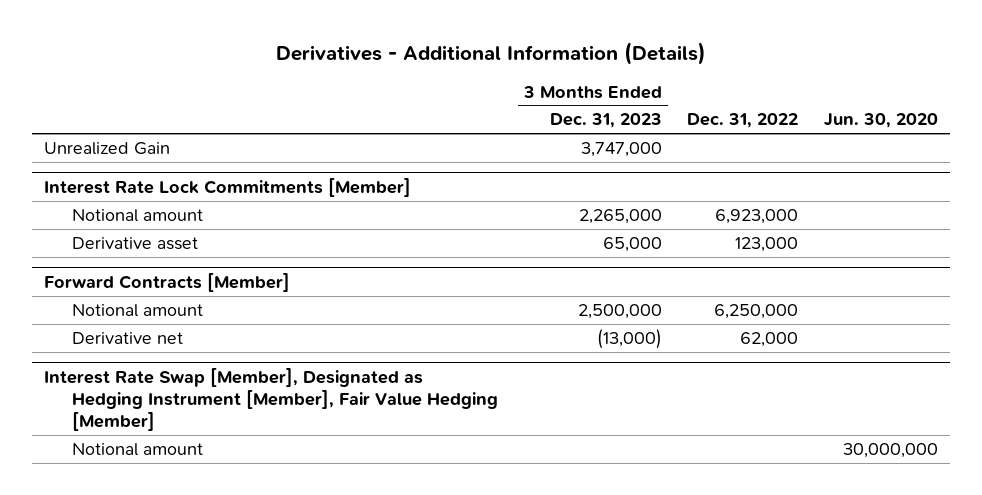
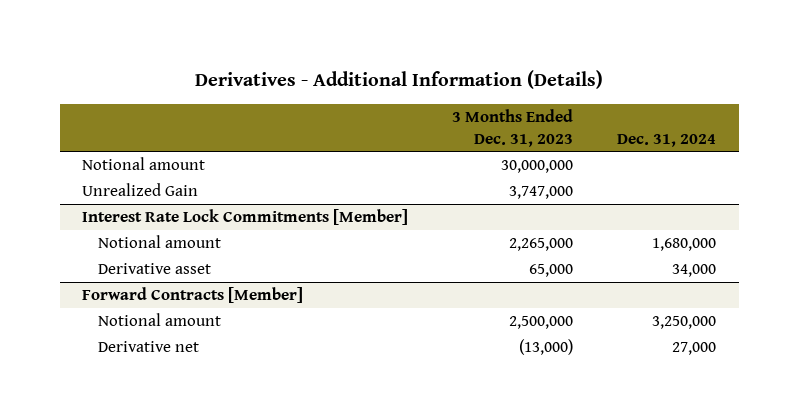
- | 3 Months Ended Dec. 31, 2023 | Dec. 31, 2022 | Jun. 30, 2020
+ | 3 Months Ended Dec. 31, 2023 | Dec. 31, 2024
+ Notional amount | 30,000,000 |
- Interest Rate Swap [Member], Designated as Hedging Instrument [Member], Fair Value Hedging [Member]
- Notional amount | | | 30,000,000

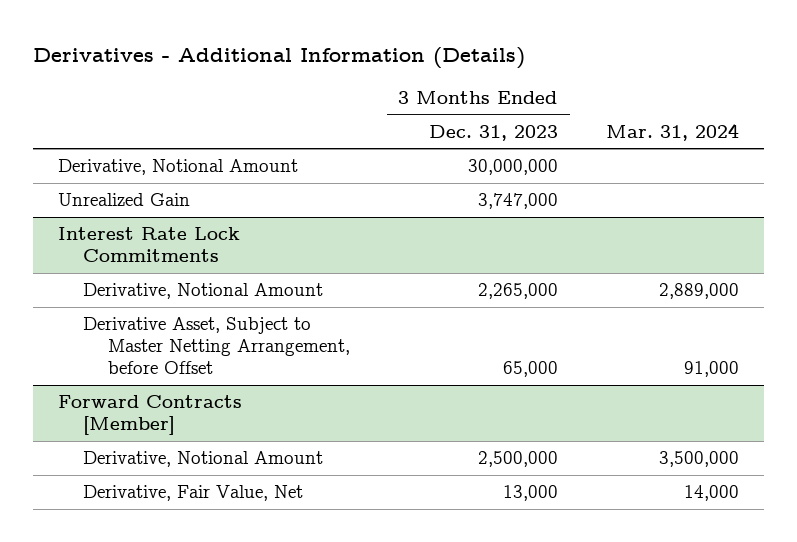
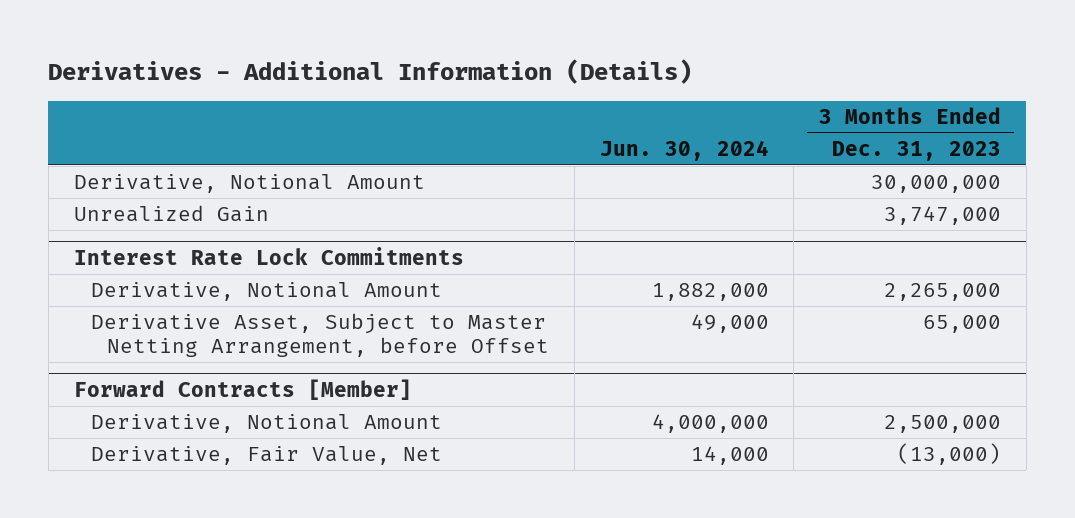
- | 3 Months Ended Dec. 31, 2023 | Mar. 31, 2024
+ | Jun. 30, 2024 | 3 Months Ended Dec. 31, 2023
@ Forward Contracts [Member]
- Derivative, Fair Value, Net | 13,000 | 14,000
+ Derivative, Fair Value, Net | 14,000 | (13,000)

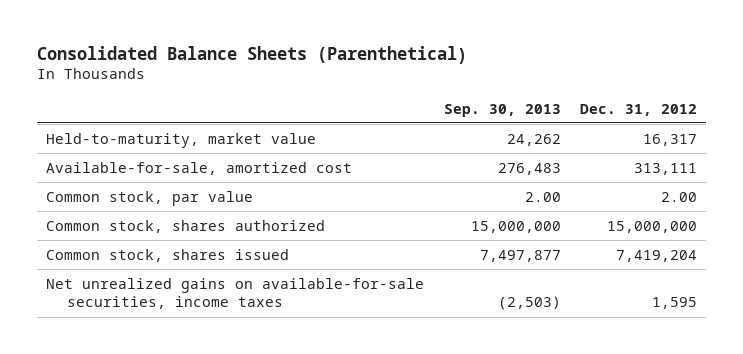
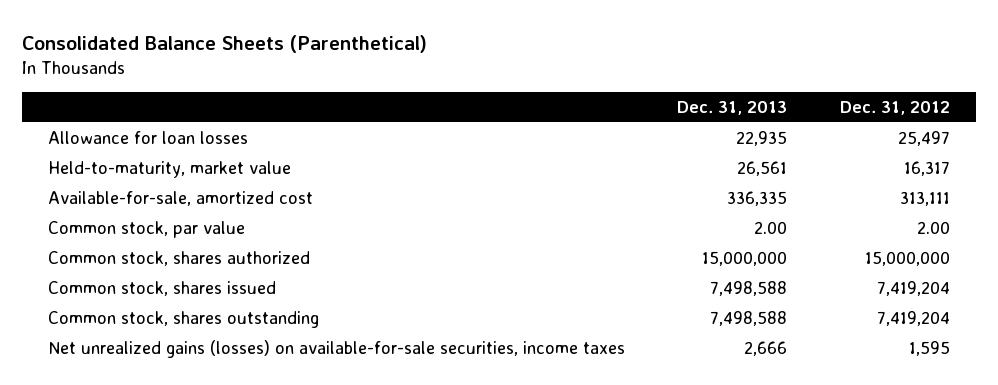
- | Sep. 30, 2013 | Dec. 31, 2012
+ | Dec. 31, 2013 | Dec. 31, 2012
+ Allowance for loan losses | 22,935 | 25,497
- Net unrealized gains on available-for-sale securities, income taxes | (2,503) | 1,595
+ Common stock, shares outstanding | 7,498,588 | 7,419,204
+ Net unrealized gains (losses) on available-for-sale securities, income taxes | 2,666 | 1,595

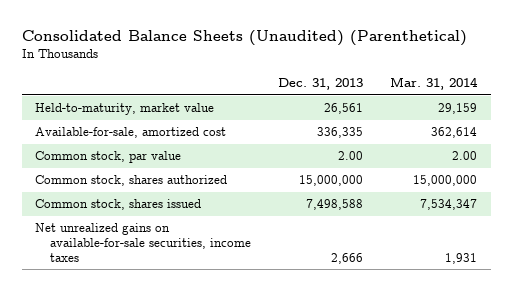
- Consolidated Balance Sheets (Parenthetical)
+ Consolidated Balance Sheets (Unaudited) (Parenthetical)
- | Dec. 31, 2013 | Dec. 31, 2012
+ | Dec. 31, 2013 | Mar. 31, 2014
- Allowance for loan losses | 22,935 | 25,497
- Common stock, shares outstanding | 7,498,588 | 7,419,204
- Net unrealized gains (losses) on available-for-sale securities, income taxes | 2,666 | 1,595
+ Net unrealized gains on available-for-sale securities, income taxes | 2,666 | 1,931

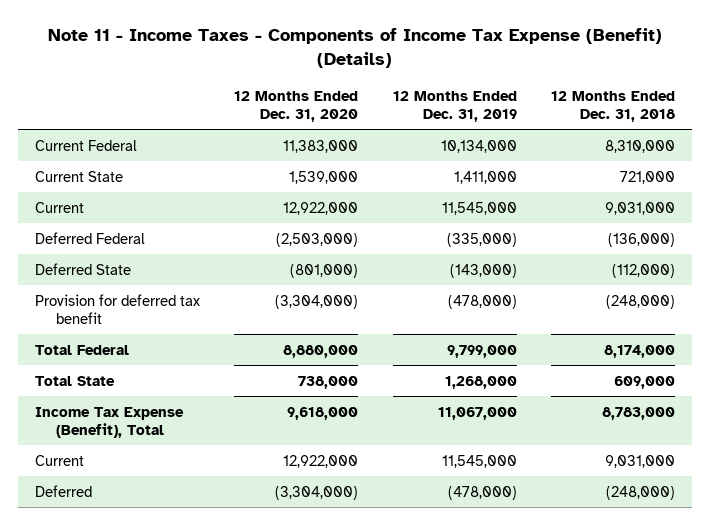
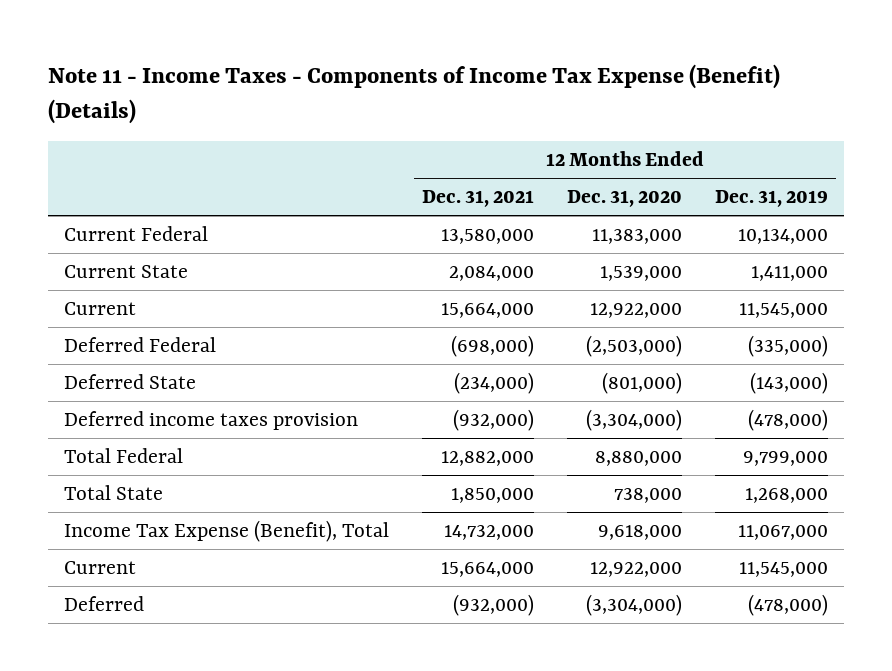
- | 12 Months Ended Dec. 31, 2020 | 12 Months Ended Dec. 31, 2019 | 12 Months Ended Dec. 31, 2018
+ | 12 Months Ended Dec. 31, 2021 | 12 Months Ended Dec. 31, 2020 | 12 Months Ended Dec. 31, 2019
- Provision for deferred tax benefit | (3,304,000) | (478,000) | (248,000)
+ Deferred income taxes provision | (932,000) | (3,304,000) | (478,000)

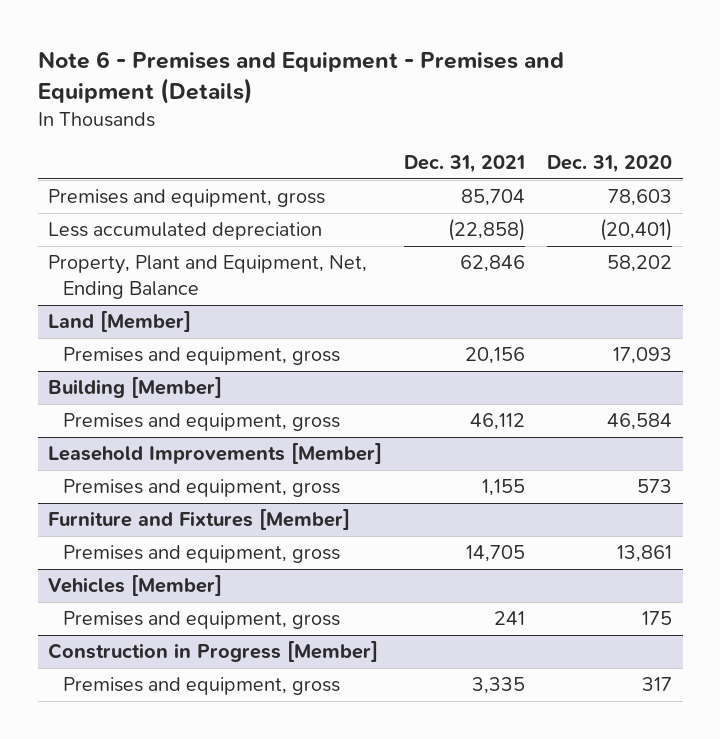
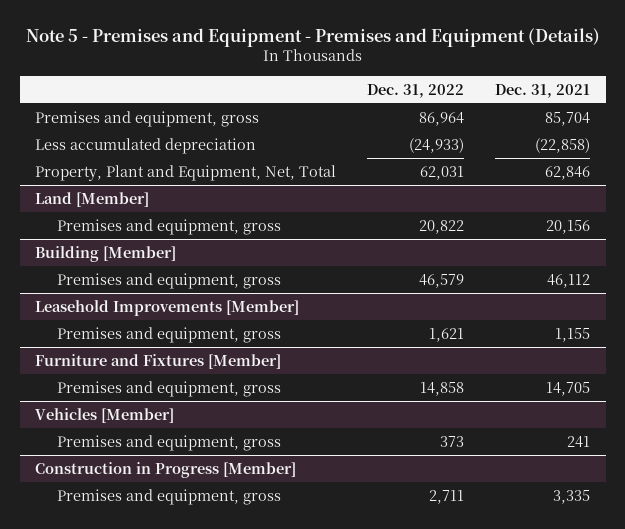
- Note 6 - Premises and Equipment - Premises and Equipment (Details)
+ Note 5 - Premises and Equipment - Premises and Equipment (Details)
- | Dec. 31, 2021 | Dec. 31, 2020
+ | Dec. 31, 2022 | Dec. 31, 2021
- Property, Plant and Equipment, Net, Ending Balance | 62,846 | 58,202
+ Property, Plant and Equipment, Net, Total | 62,031 | 62,846

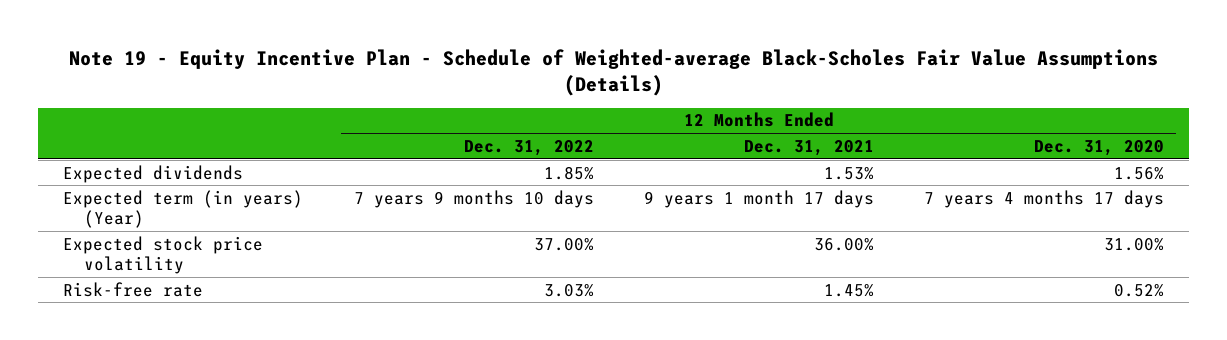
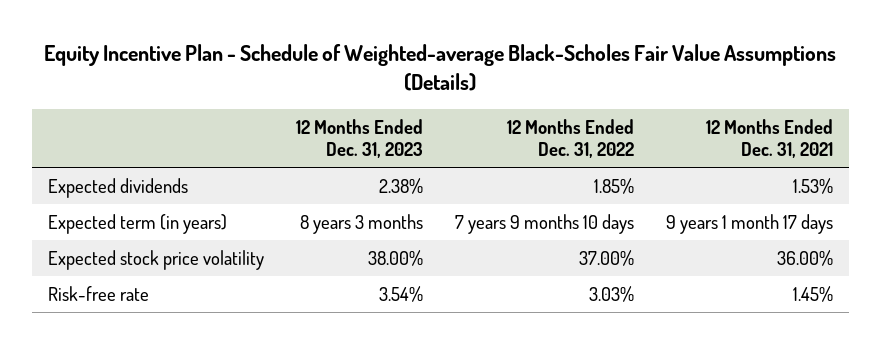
- Note 19 - Equity Incentive Plan - Schedule of Weighted-average Black-Scholes Fair Value Assumptions (Details)
+ Equity Incentive Plan - Schedule of Weighted-average Black-Scholes Fair Value Assumptions (Details)
- | 12 Months Ended Dec. 31, 2022 | 12 Months Ended Dec. 31, 2021 | 12 Months Ended Dec. 31, 2020
+ | 12 Months Ended Dec. 31, 2023 | 12 Months Ended Dec. 31, 2022 | 12 Months Ended Dec. 31, 2021
- Expected term (in years) (Year) | 7 years 9 months 10 days | 9 years 1 month 17 days | 7 years 4 months 17 days
+ Expected term (in years) | 8 years 3 months | 7 years 9 months 10 days | 9 years 1 month 17 days

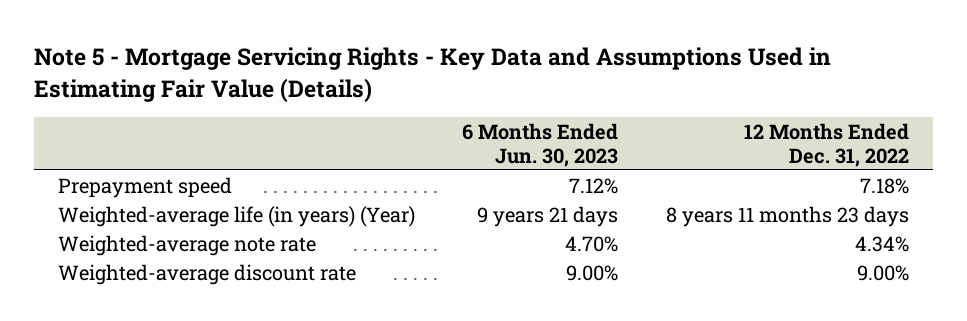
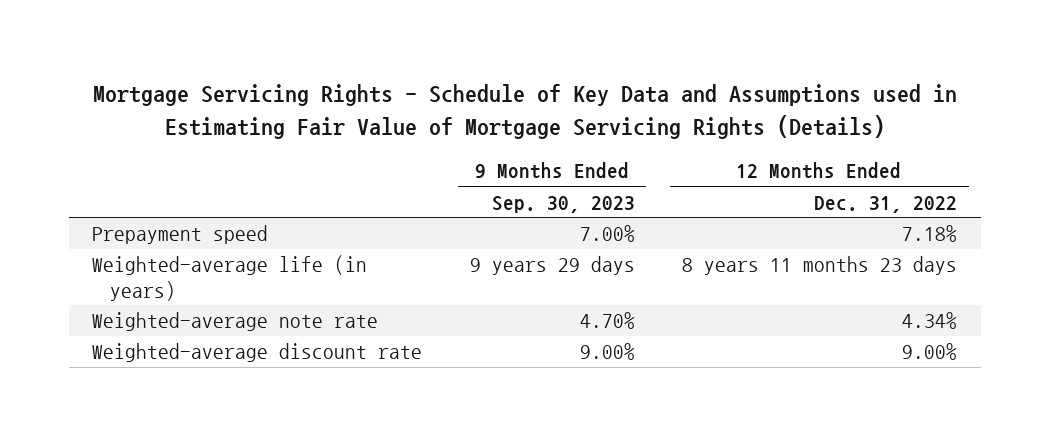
- Note 5 - Mortgage Servicing Rights - Key Data and Assumptions Used in Estimating Fair Value (Details)
+ Mortgage Servicing Rights - Schedule of Key Data and Assumptions used in Estimating Fair Value of Mortgage Servicing Rights (Details)
- | 6 Months Ended Jun. 30, 2023 | 12 Months Ended Dec. 31, 2022
+ | 9 Months Ended Sep. 30, 2023 | 12 Months Ended Dec. 31, 2022
- Weighted-average life (in years) (Year) | 9 years 21 days | 8 years 11 months 23 days
+ Weighted-average life (in years) | 9 years 29 days | 8 years 11 months 23 days

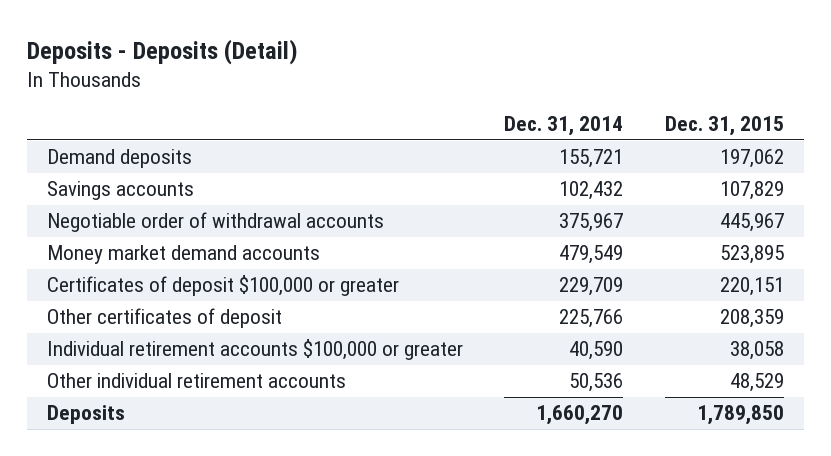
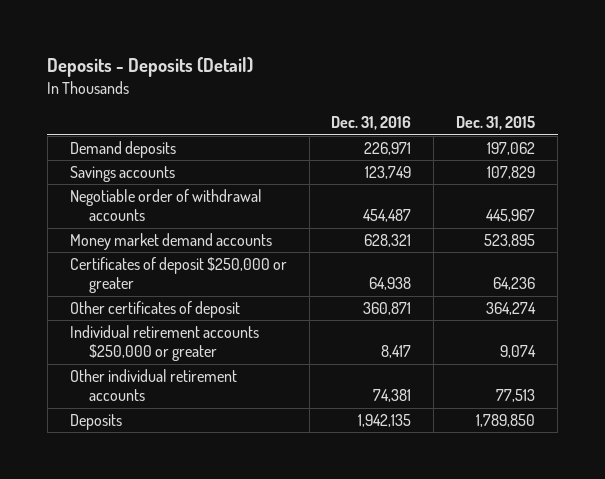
- | Dec. 31, 2014 | Dec. 31, 2015
+ | Dec. 31, 2016 | Dec. 31, 2015
- Certificates of deposit $100,000 or greater | 229,709 | 220,151
- Other certificates of deposit | 225,766 | 208,359
- Individual retirement accounts $100,000 or greater | 40,590 | 38,058
- Other individual retirement accounts | 50,536 | 48,529
+ Certificates of deposit $250,000 or greater | 64,938 | 64,236
+ Other certificates of deposit | 360,871 | 364,274
+ Individual retirement accounts $250,000 or greater | 8,417 | 9,074
+ Other individual retirement accounts | 74,381 | 77,513

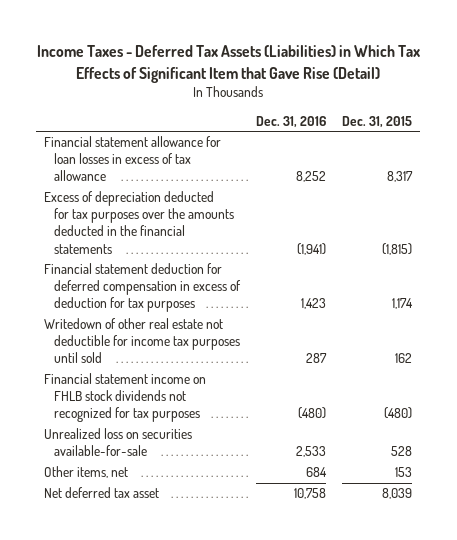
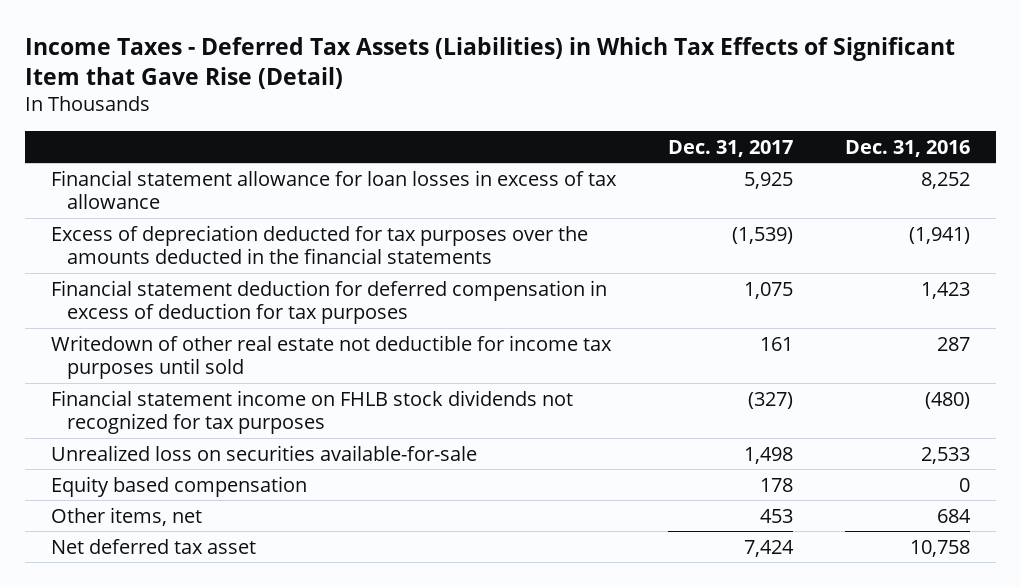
- | Dec. 31, 2016 | Dec. 31, 2015
+ | Dec. 31, 2017 | Dec. 31, 2016
+ Equity based compensation | 178 | 0

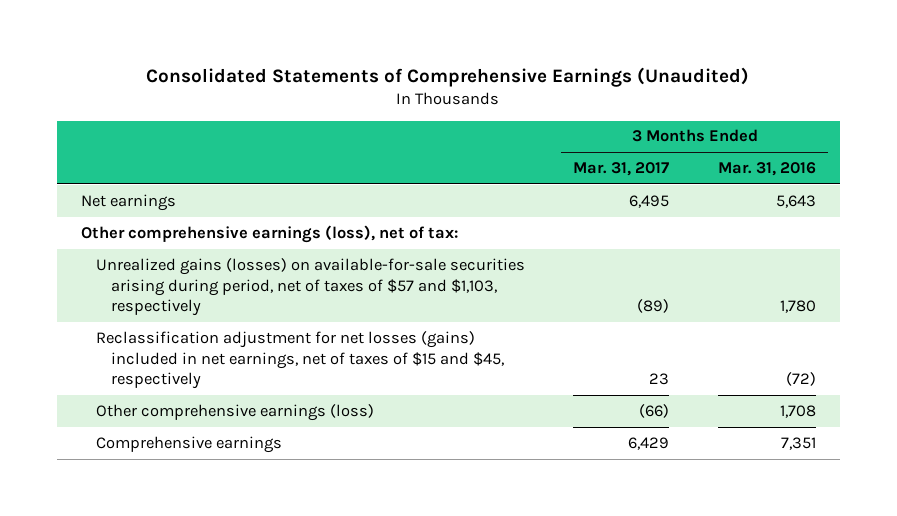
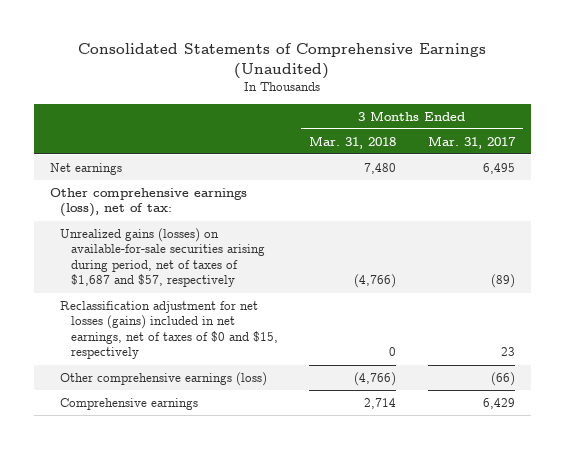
- | 3 Months Ended Mar. 31, 2017 | 3 Months Ended Mar. 31, 2016
+ | 3 Months Ended Mar. 31, 2018 | 3 Months Ended Mar. 31, 2017
- Unrealized gains (losses) on available-for-sale securities arising during period, net of taxes of $57 and $1,103, respectively | (89) | 1,780
- Reclassification adjustment for net losses (gains) included in net earnings, net of taxes of $15 and $45, respectively | 23 | (72)
+ Unrealized gains (losses) on available-for-sale securities arising during period, net of taxes of $1,687 and $57, respectively | (4,766) | (89)
+ Reclassification adjustment for net losses (gains) included in net earnings, net of taxes of $0 and $15, respectively | 0 | 23

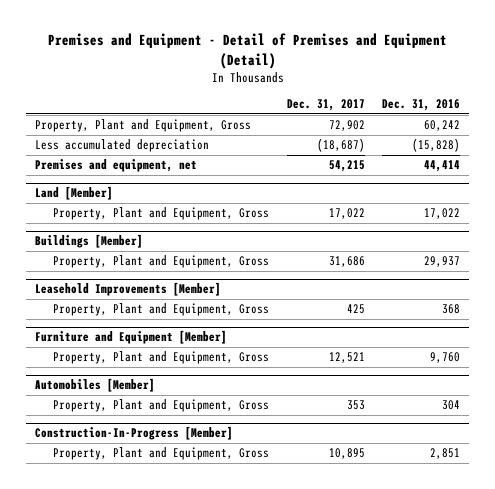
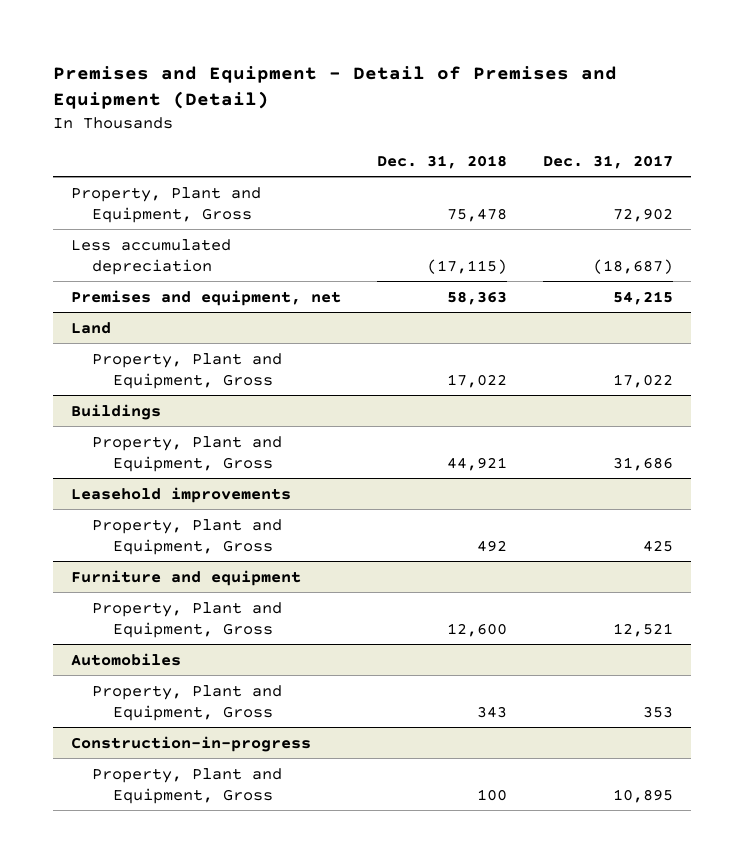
- | Dec. 31, 2017 | Dec. 31, 2016
+ | Dec. 31, 2018 | Dec. 31, 2017
- Land [Member]
+ Land
- Buildings [Member]
+ Buildings
- Leasehold Improvements [Member]
+ Leasehold improvements
- Furniture and Equipment [Member]
+ Furniture and equipment
- Automobiles [Member]
+ Automobiles
- Construction-In-Progress [Member]
+ Construction-in-progress

